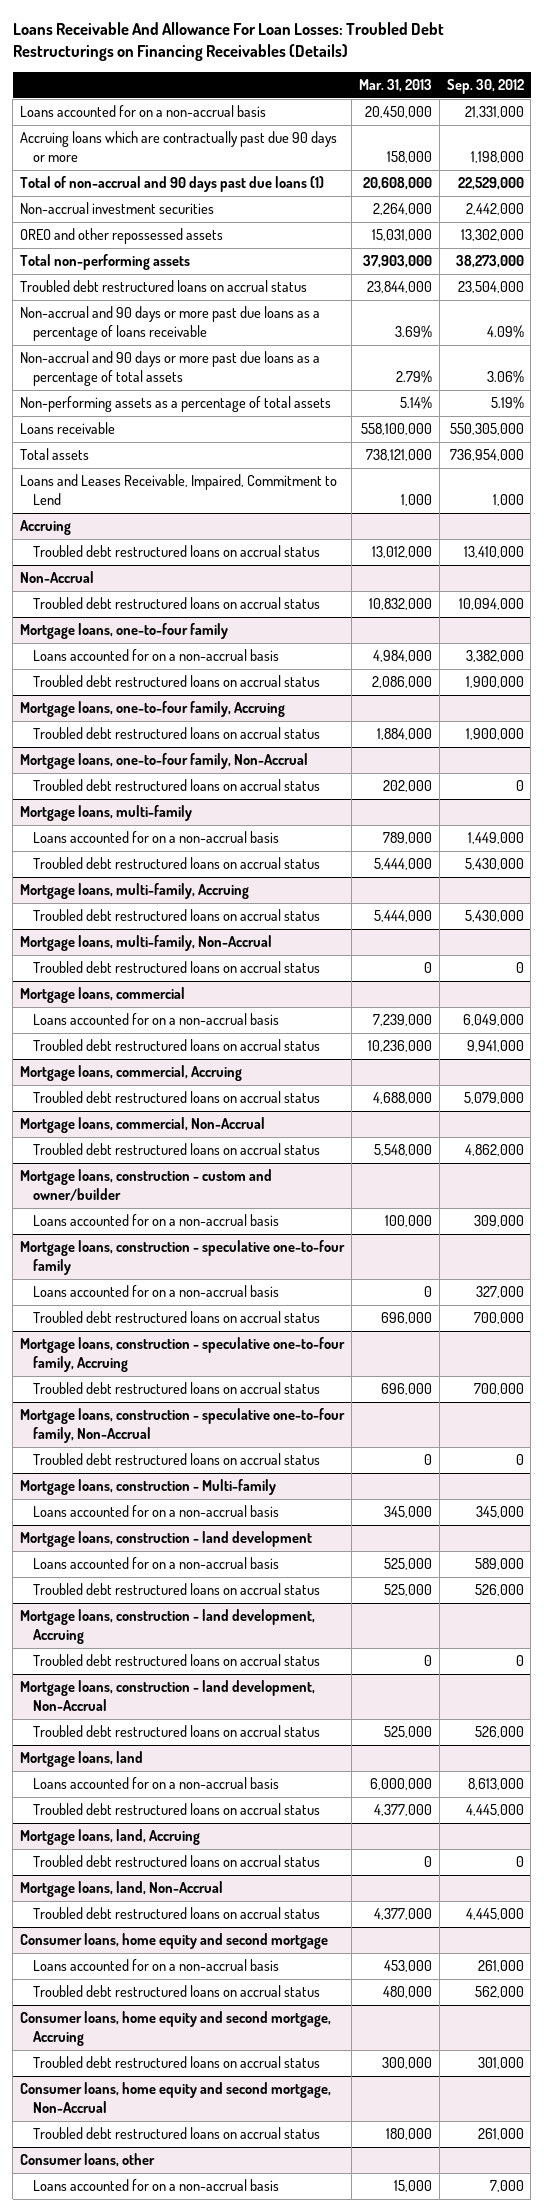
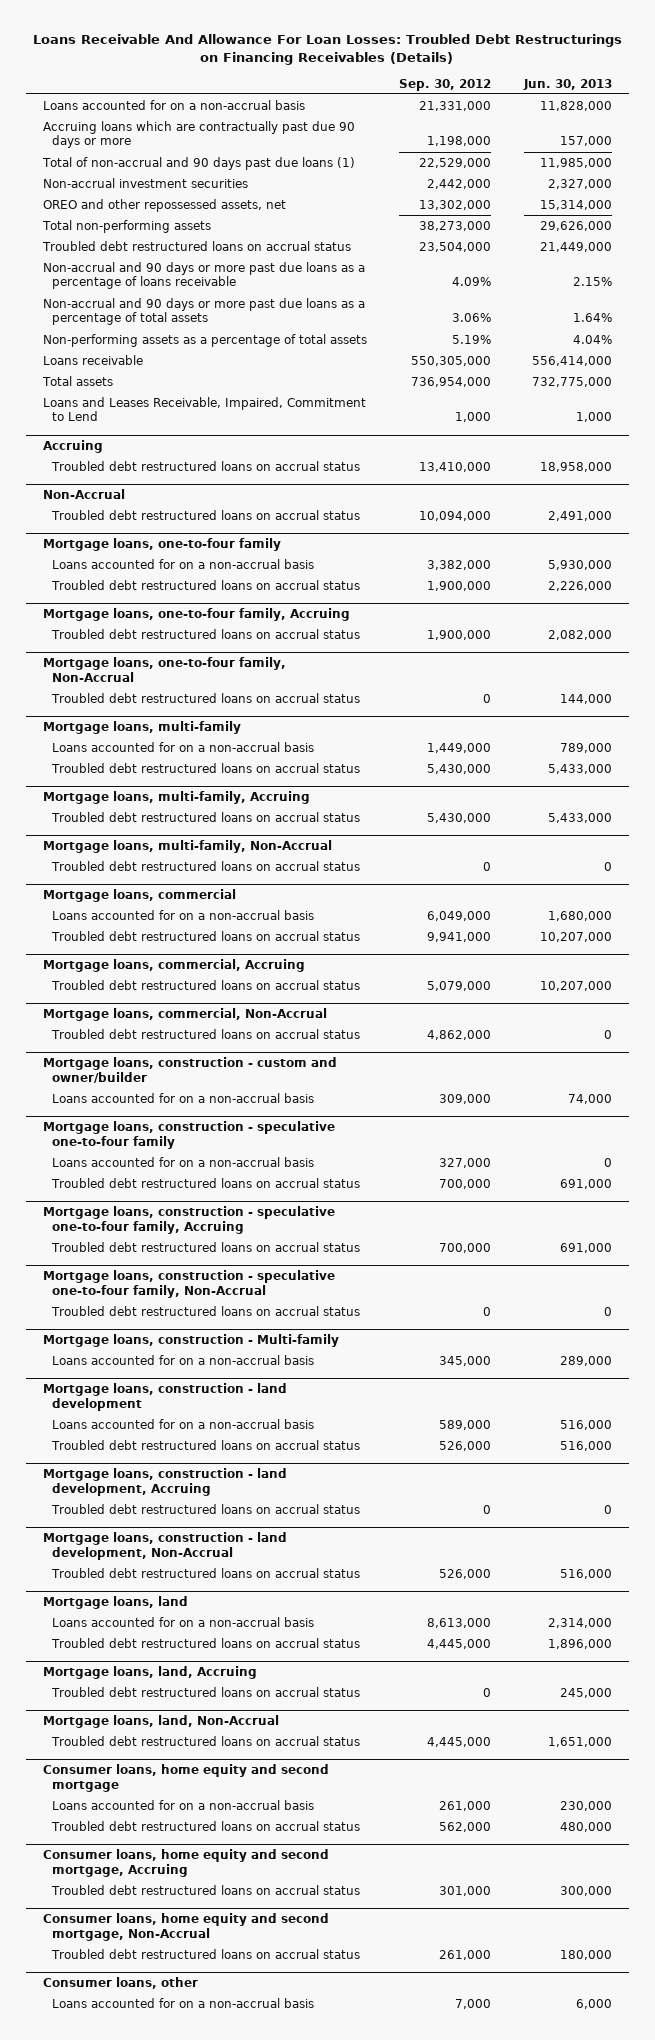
- | Mar. 31, 2013 | Sep. 30, 2012
+ | Sep. 30, 2012 | Jun. 30, 2013
- OREO and other repossessed assets | 15,031,000 | 13,302,000
+ OREO and other repossessed assets, net | 13,302,000 | 15,314,000

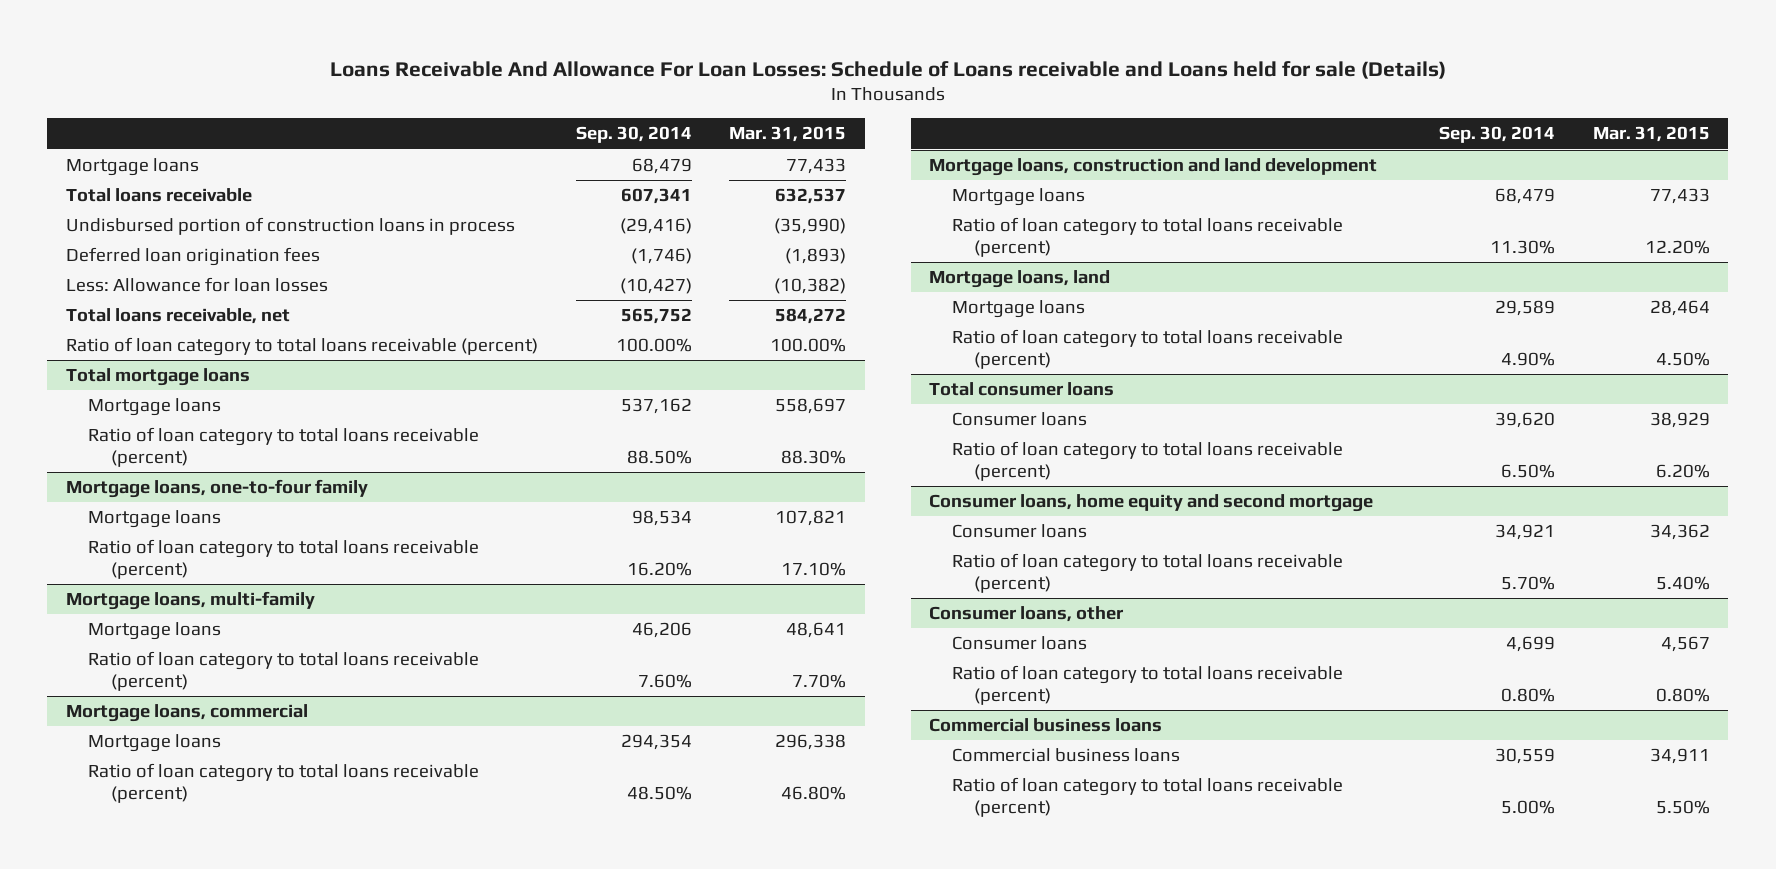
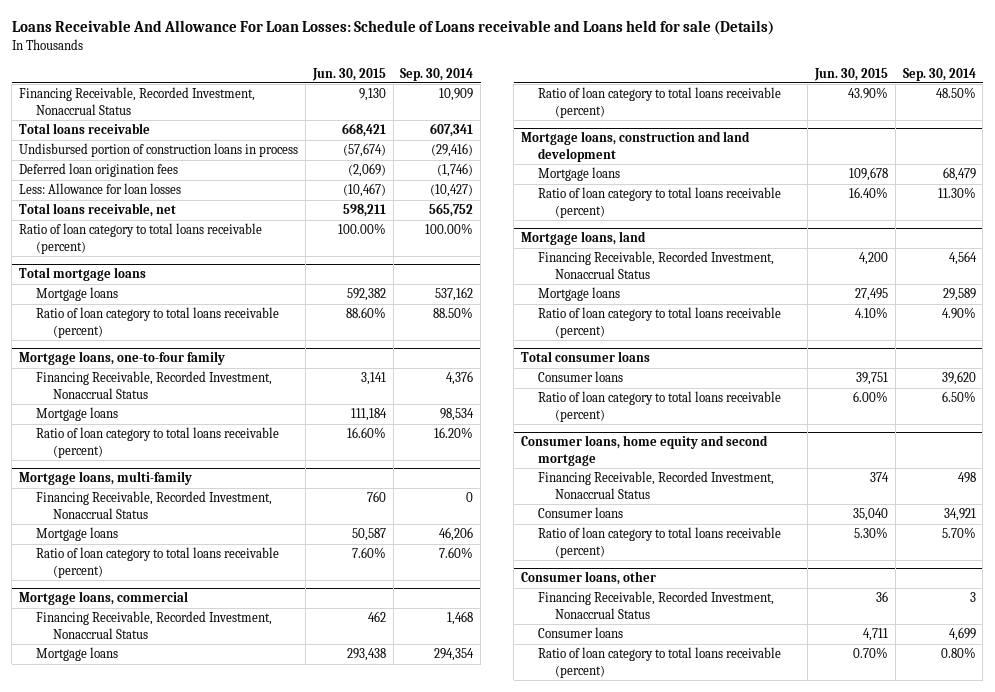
- | Sep. 30, 2014 | Mar. 31, 2015
+ | Jun. 30, 2015 | Sep. 30, 2014
- Mortgage loans | 68,479 | 77,433
+ Financing Receivable, Recorded Investment, Nonaccrual Status | 9,130 | 10,909
@ Mortgage loans, one-to-four family
+ Financing Receivable, Recorded Investment, Nonaccrual Status | 3,141 | 4,376
@ Mortgage loans, multi-family
+ Financing Receivable, Recorded Investment, Nonaccrual Status | 760 | 0
@ Mortgage loans, commercial
+ Financing Receivable, Recorded Investment, Nonaccrual Status | 462 | 1,468
@ Mortgage loans, land
+ Financing Receivable, Recorded Investment, Nonaccrual Status | 4,200 | 4,564
@ Consumer loans, home equity and second mortgage
+ Financing Receivable, Recorded Investment, Nonaccrual Status | 374 | 498
@ Consumer loans, other
+ Financing Receivable, Recorded Investment, Nonaccrual Status | 36 | 3
- Commercial business loans
- Commercial business loans | 30,559 | 34,911
- Ratio of loan category to total loans receivable (percent) | 5.00% | 5.50%

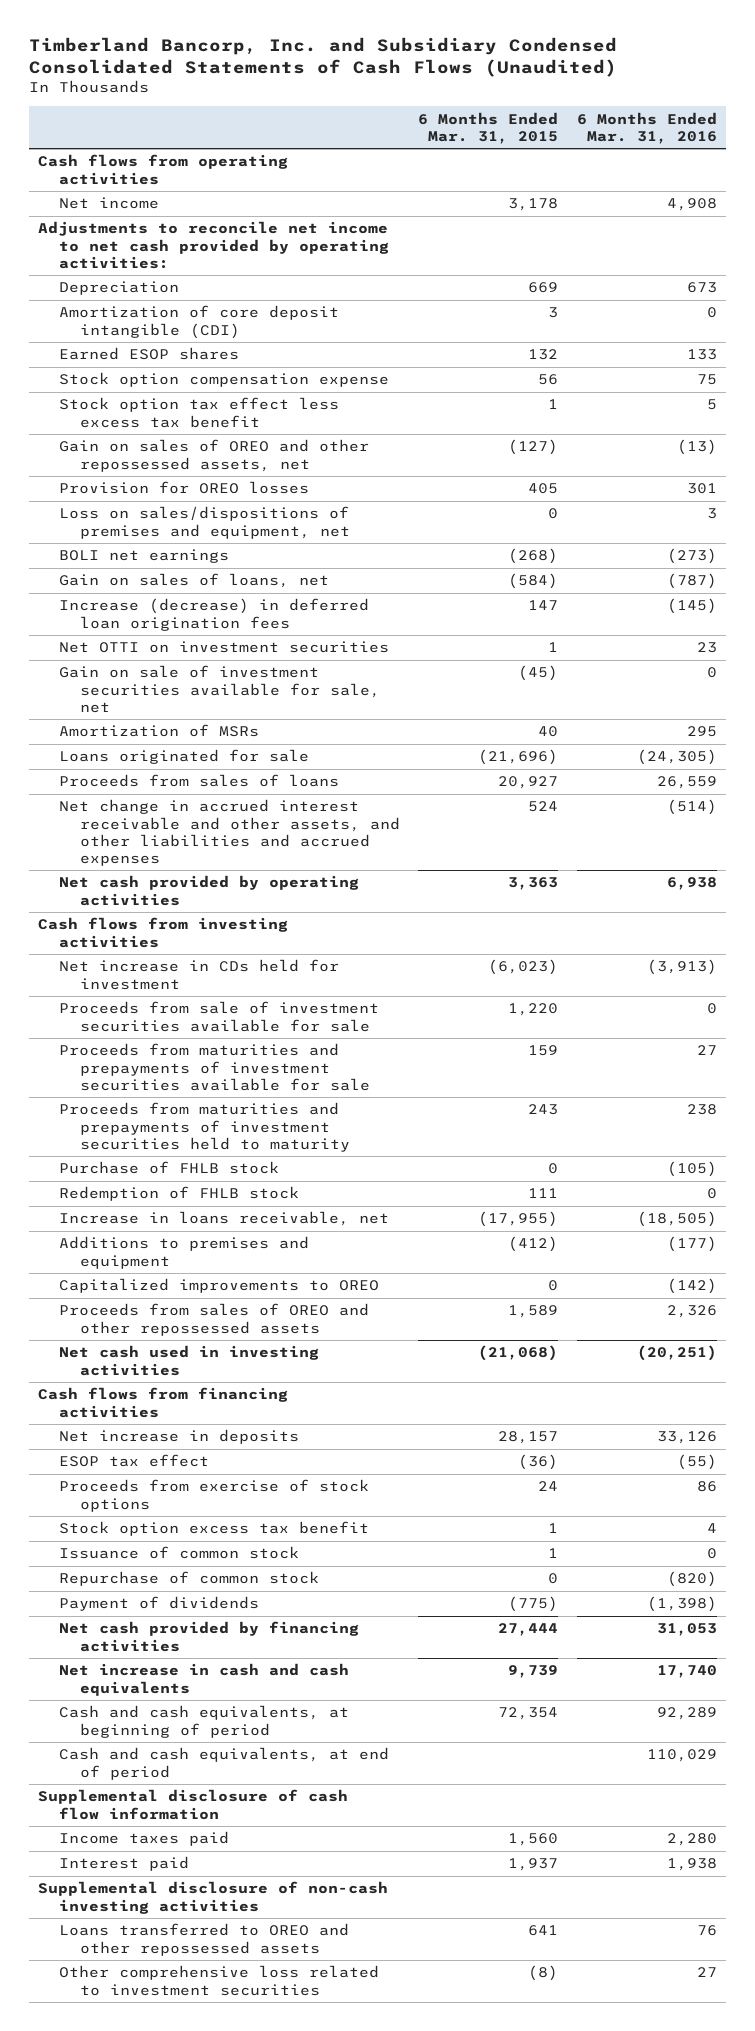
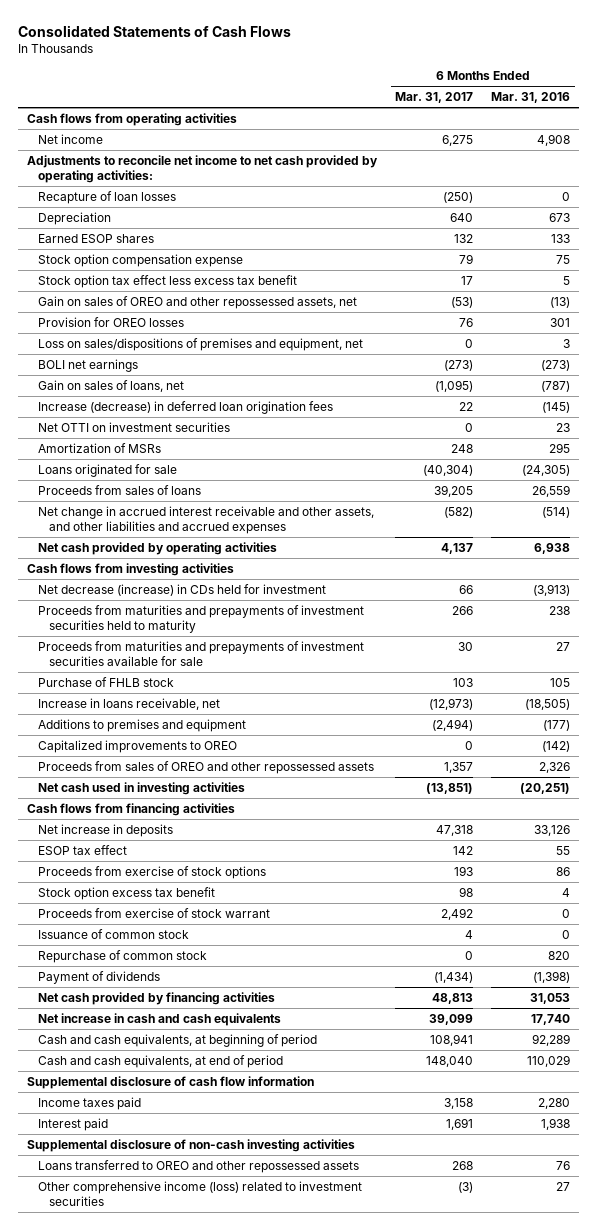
- Timberland Bancorp, Inc. and Subsidiary Condensed Consolidated Statements of Cash Flows (Unaudited)
+ Consolidated Statements of Cash Flows
- | 6 Months Ended Mar. 31, 2015 | 6 Months Ended Mar. 31, 2016
+ | 6 Months Ended Mar. 31, 2017 | 6 Months Ended Mar. 31, 2016
+ Recapture of loan losses | (250) | 0
- Amortization of core deposit intangible (CDI) | 3 | 0
- Gain on sale of investment securities available for sale, net | (45) | 0
- Net increase in CDs held for investment | (6,023) | (3,913)
- Proceeds from sale of investment securities available for sale | 1,220 | 0
+ Net decrease (increase) in CDs held for investment | 66 | (3,913)
- Purchase of FHLB stock | 0 | (105)
- Redemption of FHLB stock | 111 | 0
moved down: Proceeds from maturities and prepayments of investment securities available for sale | 30 | 27
+ Purchase of FHLB stock | 103 | 105
- ESOP tax effect | (36) | (55)
+ ESOP tax effect | 142 | 55
+ Proceeds from exercise of stock warrant | 2,492 | 0
- Repurchase of common stock | 0 | (820)
+ Repurchase of common stock | 0 | 820
- Other comprehensive loss related to investment securities | (8) | 27
+ Other comprehensive income (loss) related to investment securities | (3) | 27

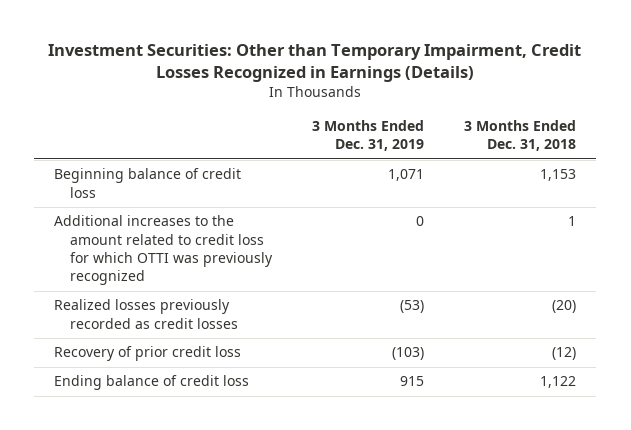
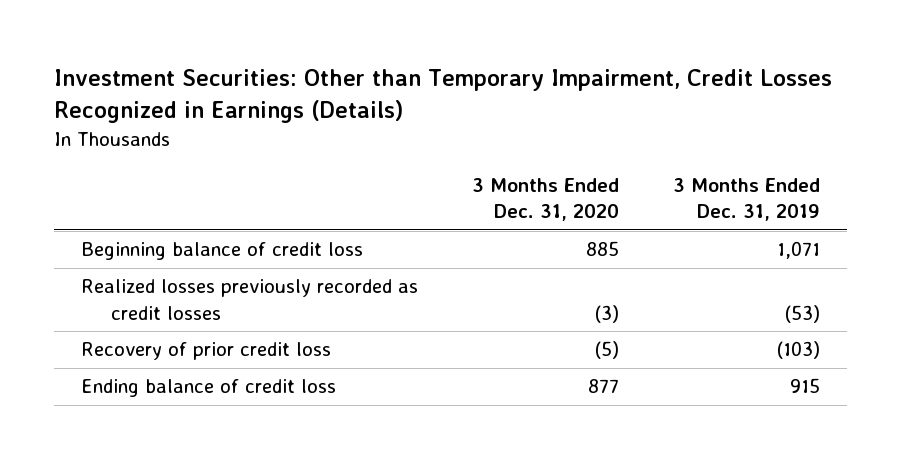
- | 3 Months Ended Dec. 31, 2019 | 3 Months Ended Dec. 31, 2018
+ | 3 Months Ended Dec. 31, 2020 | 3 Months Ended Dec. 31, 2019
- Additional increases to the amount related to credit loss for which OTTI was previously recognized | 0 | 1

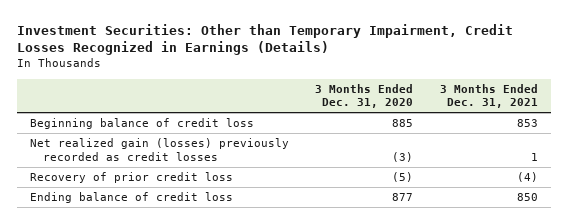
- | 3 Months Ended Dec. 31, 2020 | 3 Months Ended Dec. 31, 2019
+ | 3 Months Ended Dec. 31, 2020 | 3 Months Ended Dec. 31, 2021
- Realized losses previously recorded as credit losses | (3) | (53)
+ Net realized gain (losses) previously recorded as credit losses | (3) | 1

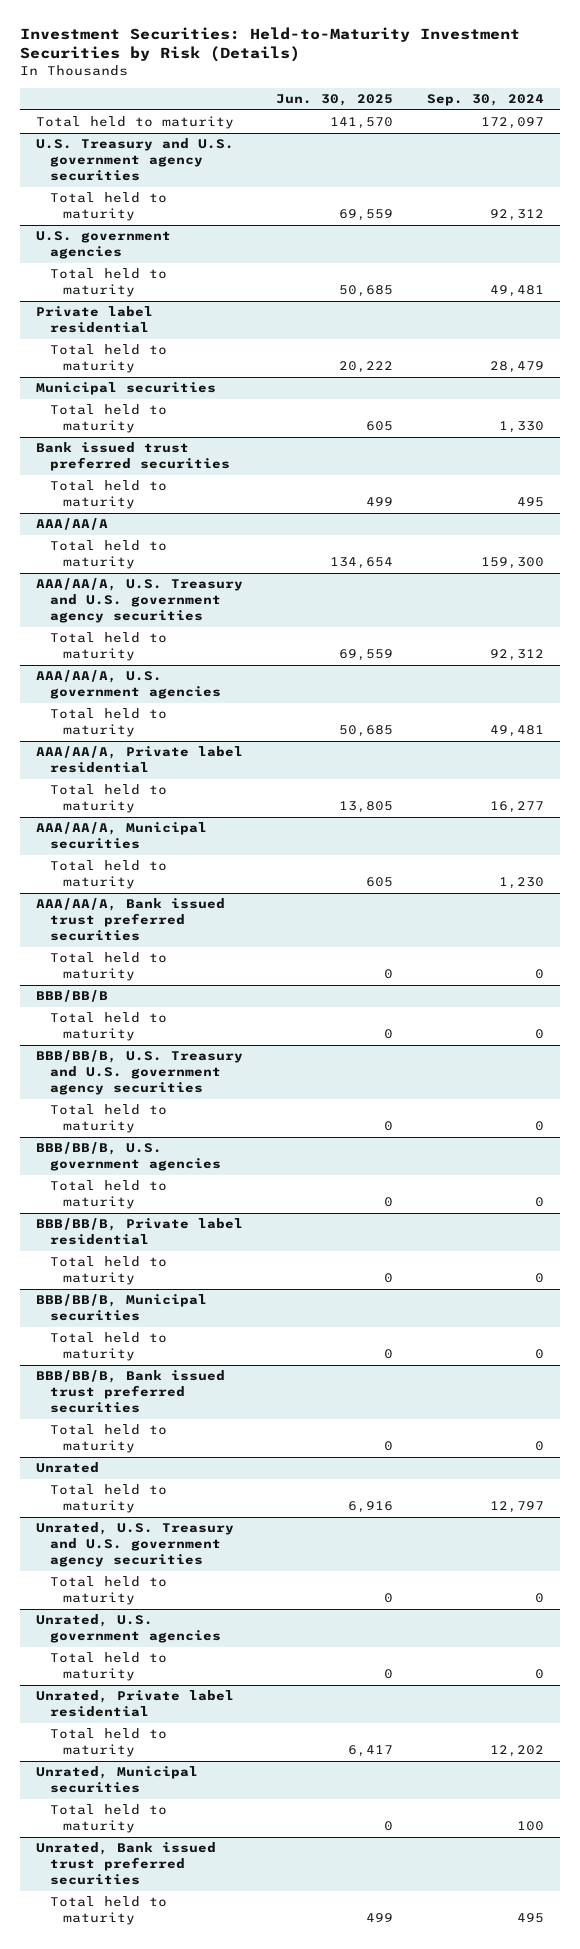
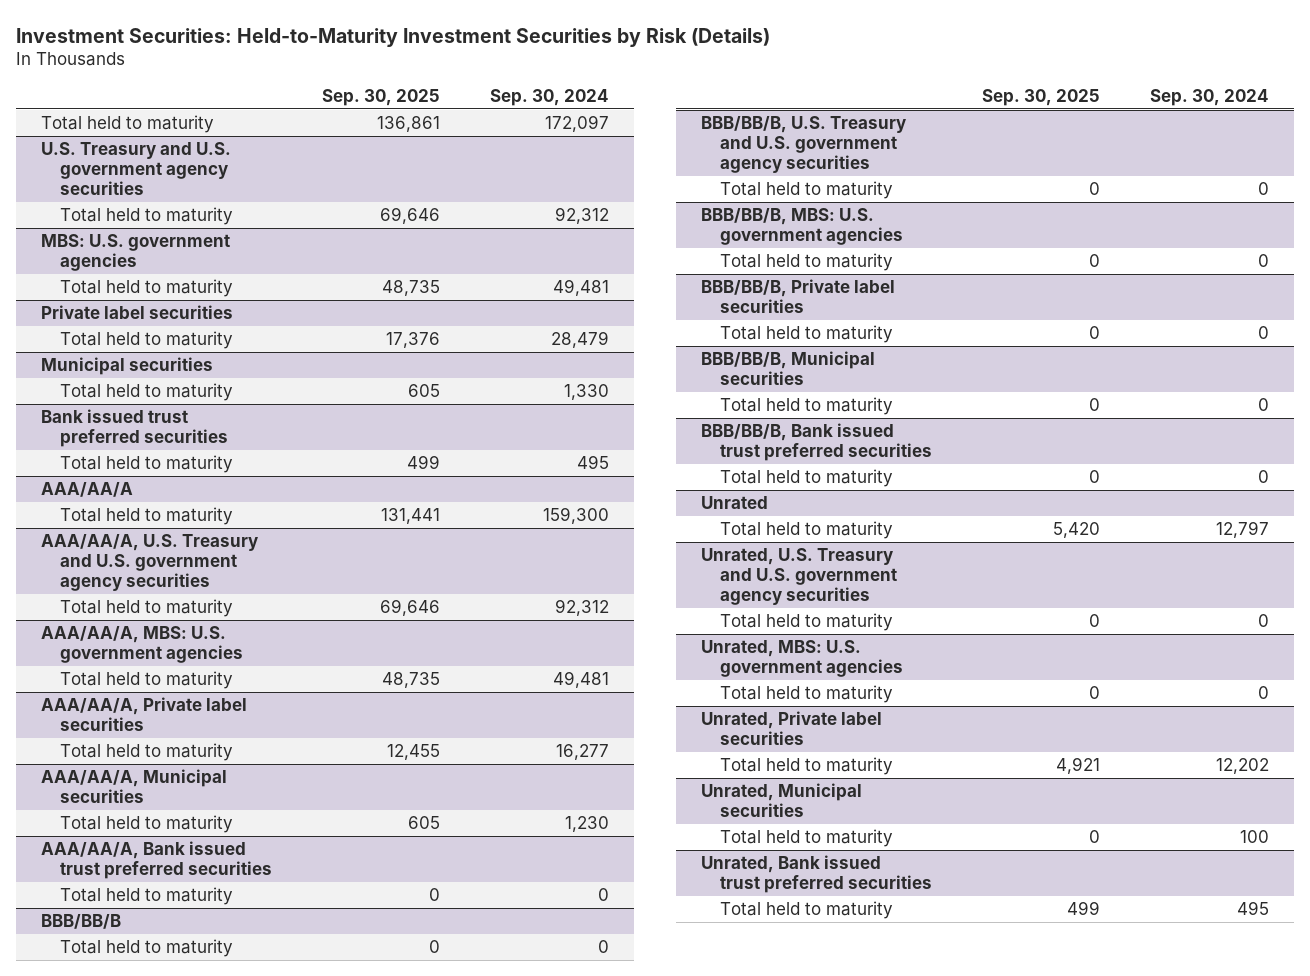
- | Jun. 30, 2025 | Sep. 30, 2024
+ | Sep. 30, 2025 | Sep. 30, 2024
- U.S. government agencies
+ MBS: U.S. government agencies
- Private label residential
+ Private label securities
- AAA/AA/A, U.S. government agencies
+ AAA/AA/A, MBS: U.S. government agencies
- AAA/AA/A, Private label residential
+ AAA/AA/A, Private label securities
- BBB/BB/B, U.S. government agencies
+ BBB/BB/B, MBS: U.S. government agencies
- BBB/BB/B, Private label residential
+ BBB/BB/B, Private label securities
- Unrated, U.S. government agencies
+ Unrated, MBS: U.S. government agencies
- Unrated, Private label residential
+ Unrated, Private label securities

